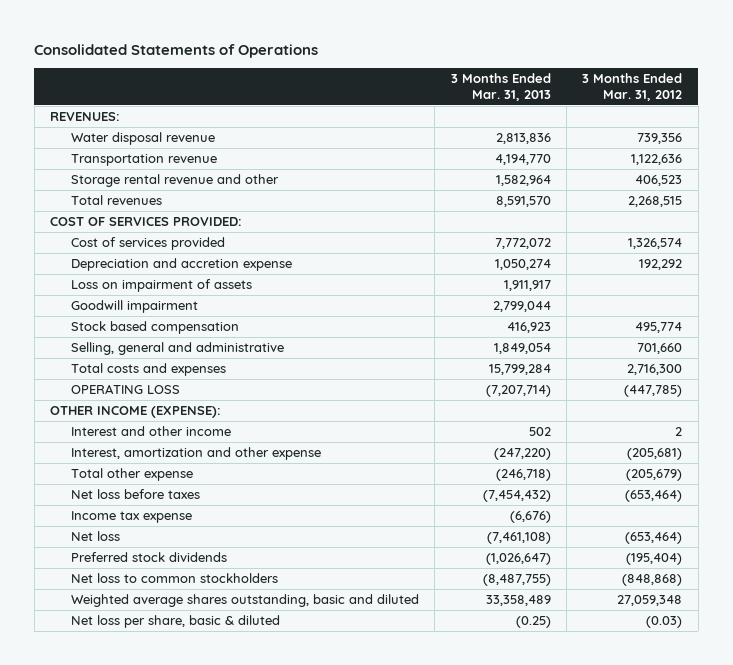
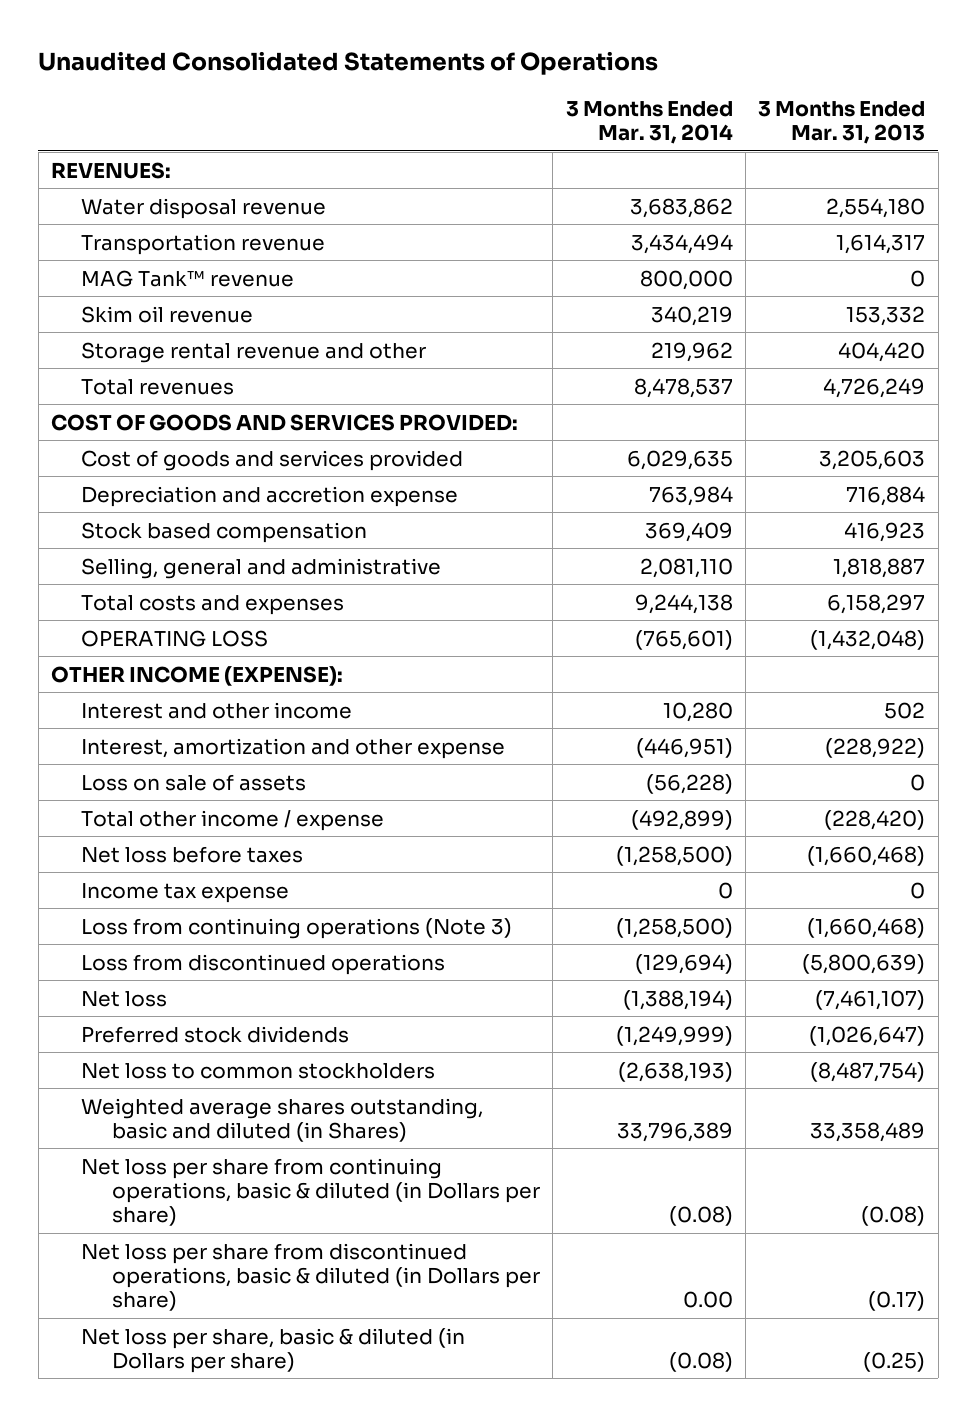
- Consolidated Statements of Operations
+ Unaudited Consolidated Statements of Operations
- | 3 Months Ended Mar. 31, 2013 | 3 Months Ended Mar. 31, 2012
+ | 3 Months Ended Mar. 31, 2014 | 3 Months Ended Mar. 31, 2013
- Water disposal revenue | 2,813,836 | 739,356
- Transportation revenue | 4,194,770 | 1,122,636
- Storage rental revenue and other | 1,582,964 | 406,523
- Total revenues | 8,591,570 | 2,268,515
- COST OF SERVICES PROVIDED:
- Cost of services provided | 7,772,072 | 1,326,574
- Depreciation and accretion expense | 1,050,274 | 192,292
- Loss on impairment of assets | 1,911,917 |
- Goodwill impairment | 2,799,044 |
+ Water disposal revenue | 3,683,862 | 2,554,180
+ Transportation revenue | 3,434,494 | 1,614,317
+ MAG Tank™ revenue | 800,000 | 0
+ Skim oil revenue | 340,219 | 153,332
+ Storage rental revenue and other | 219,962 | 404,420
+ Total revenues | 8,478,537 | 4,726,249
+ COST OF GOODS AND SERVICES PROVIDED:
+ Cost of goods and services provided | 6,029,635 | 3,205,603
+ Depreciation and accretion expense | 763,984 | 716,884
- Selling, general and administrative | 1,849,054 | 701,660
- Total costs and expenses | 15,799,284 | 2,716,300
- OPERATING LOSS | (7,207,714) | (447,785)
+ Selling, general and administrative | 2,081,110 | 1,818,887
+ Total costs and expenses | 9,244,138 | 6,158,297
+ OPERATING LOSS | (765,601) | (1,432,048)
- Interest, amortization and other expense | (247,220) | (205,681)
- Total other expense | (246,718) | (205,679)
- Net loss before taxes | (7,454,432) | (653,464)
- Income tax expense | (6,676) |
- Net loss | (7,461,108) | (653,464)
+ Interest, amortization and other expense | (446,951) | (228,922)
+ Loss on sale of assets | (56,228) | 0
+ Total other income / expense | (492,899) | (228,420)
+ Net loss before taxes | (1,258,500) | (1,660,468)
+ Income tax expense | 0 | 0
+ Loss from continuing operations (Note 3) | (1,258,500) | (1,660,468)
+ Loss from discontinued operations | (129,694) | (5,800,639)
+ Net loss | (1,388,194) | (7,461,107)
- Net loss to common stockholders | (8,487,755) | (848,868)
- Weighted average shares outstanding, basic and diluted | 33,358,489 | 27,059,348
- Net loss per share, basic & diluted | (0.25) | (0.03)
+ Net loss to common stockholders | (2,638,193) | (8,487,754)
+ Weighted average shares outstanding, basic and diluted (in Shares) | 33,796,389 | 33,358,489
+ Net loss per share from continuing operations, basic & diluted (in Dollars per share) | (0.08) | (0.08)
+ Net loss per share from discontinued operations, basic & diluted (in Dollars per share) | 0.00 | (0.17)
+ Net loss per share, basic & diluted (in Dollars per share) | (0.08) | (0.25)

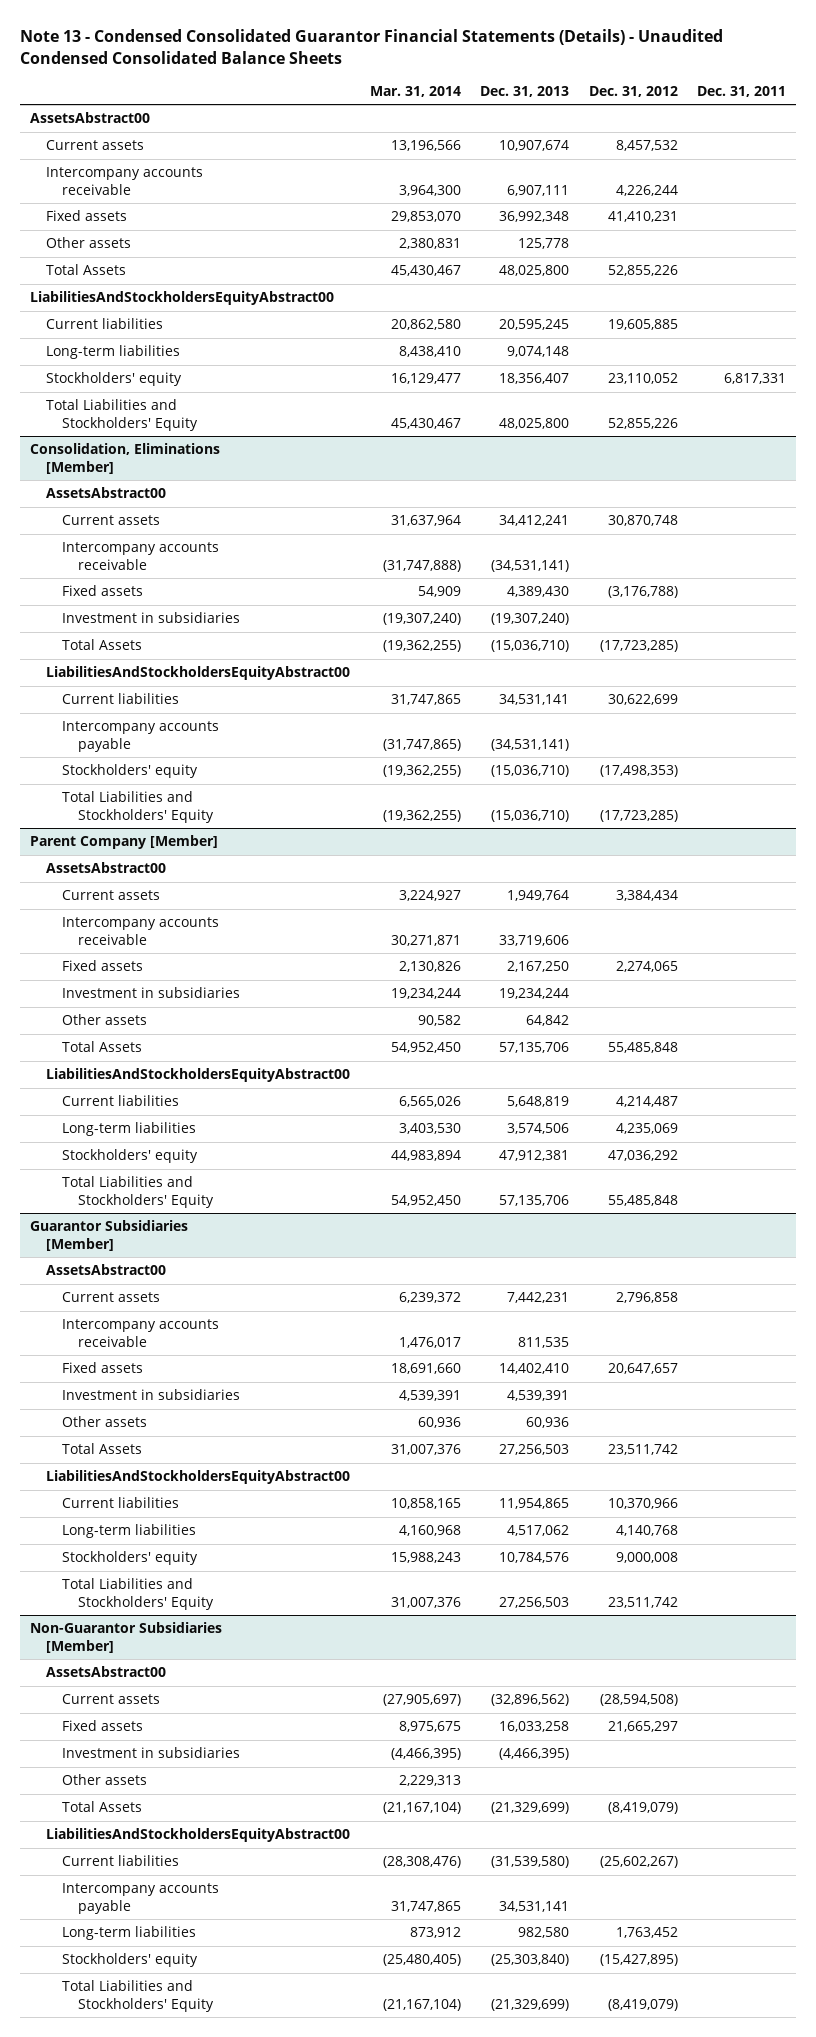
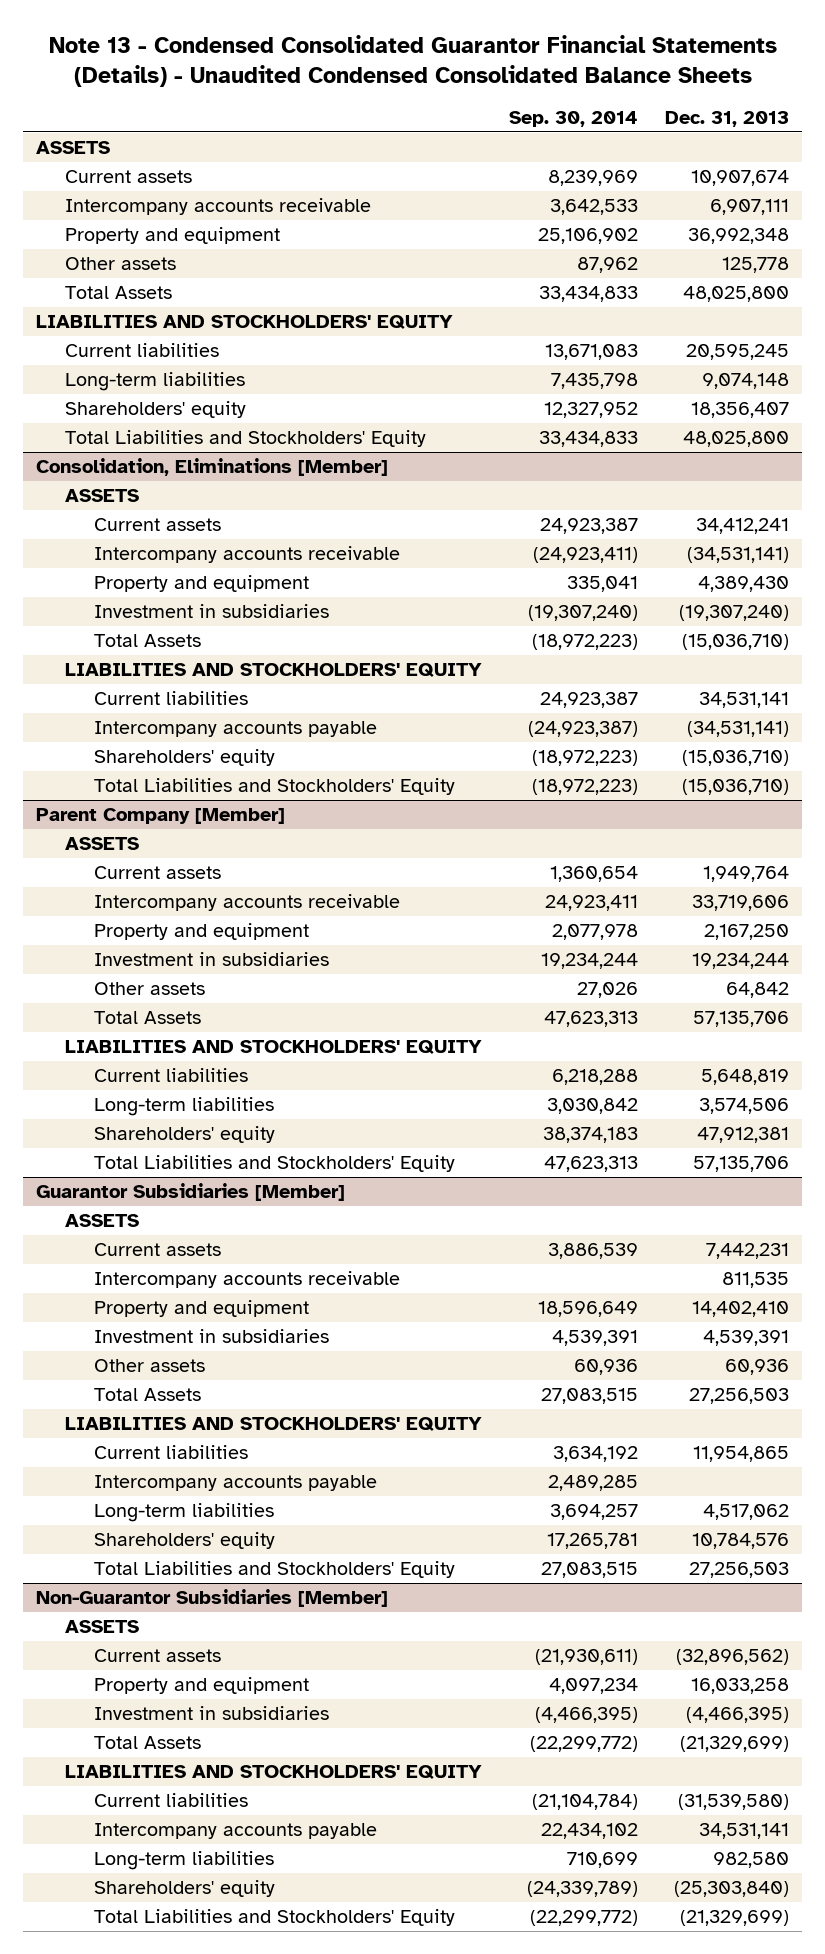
- | Mar. 31, 2014 | Dec. 31, 2013 | Dec. 31, 2012 | Dec. 31, 2011
+ | Sep. 30, 2014 | Dec. 31, 2013
- AssetsAbstract00
+ ASSETS
- Fixed assets | 29,853,070 | 36,992,348 | 41,410,231 |
+ Property and equipment | 25,106,902 | 36,992,348
- LiabilitiesAndStockholdersEquityAbstract00
+ LIABILITIES AND STOCKHOLDERS' EQUITY
- Stockholders' equity | 16,129,477 | 18,356,407 | 23,110,052 | 6,817,331
+ Shareholders' equity | 12,327,952 | 18,356,407
@ Consolidation, Eliminations [Member]
- AssetsAbstract00
+ ASSETS
- Fixed assets | 54,909 | 4,389,430 | (3,176,788) |
+ Property and equipment | 335,041 | 4,389,430
- LiabilitiesAndStockholdersEquityAbstract00
+ LIABILITIES AND STOCKHOLDERS' EQUITY
- Stockholders' equity | (19,362,255) | (15,036,710) | (17,498,353) |
+ Shareholders' equity | (18,972,223) | (15,036,710)
@ Parent Company [Member]
- AssetsAbstract00
+ ASSETS
- Fixed assets | 2,130,826 | 2,167,250 | 2,274,065 |
+ Property and equipment | 2,077,978 | 2,167,250
- LiabilitiesAndStockholdersEquityAbstract00
+ LIABILITIES AND STOCKHOLDERS' EQUITY
- Stockholders' equity | 44,983,894 | 47,912,381 | 47,036,292 |
+ Shareholders' equity | 38,374,183 | 47,912,381
@ Guarantor Subsidiaries [Member]
- AssetsAbstract00
+ ASSETS
- Fixed assets | 18,691,660 | 14,402,410 | 20,647,657 |
+ Property and equipment | 18,596,649 | 14,402,410
- LiabilitiesAndStockholdersEquityAbstract00
+ LIABILITIES AND STOCKHOLDERS' EQUITY
+ Intercompany accounts payable | 2,489,285 |
- Stockholders' equity | 15,988,243 | 10,784,576 | 9,000,008 |
+ Shareholders' equity | 17,265,781 | 10,784,576
@ Non-Guarantor Subsidiaries [Member]
- AssetsAbstract00
+ ASSETS
- Fixed assets | 8,975,675 | 16,033,258 | 21,665,297 |
+ Property and equipment | 4,097,234 | 16,033,258
- Other assets | 2,229,313 | | |
- LiabilitiesAndStockholdersEquityAbstract00
+ LIABILITIES AND STOCKHOLDERS' EQUITY
- Stockholders' equity | (25,480,405) | (25,303,840) | (15,427,895) |
+ Shareholders' equity | (24,339,789) | (25,303,840)

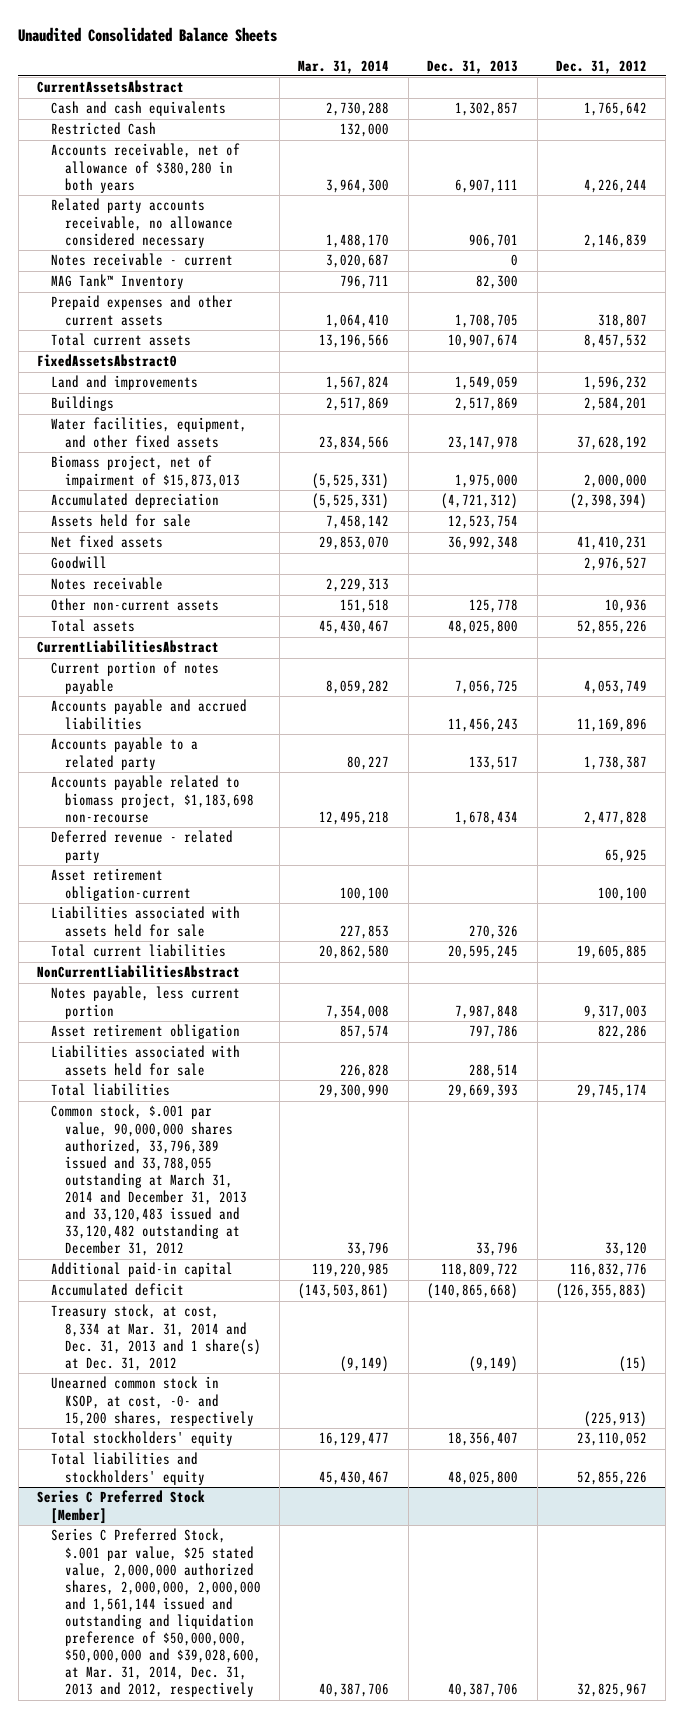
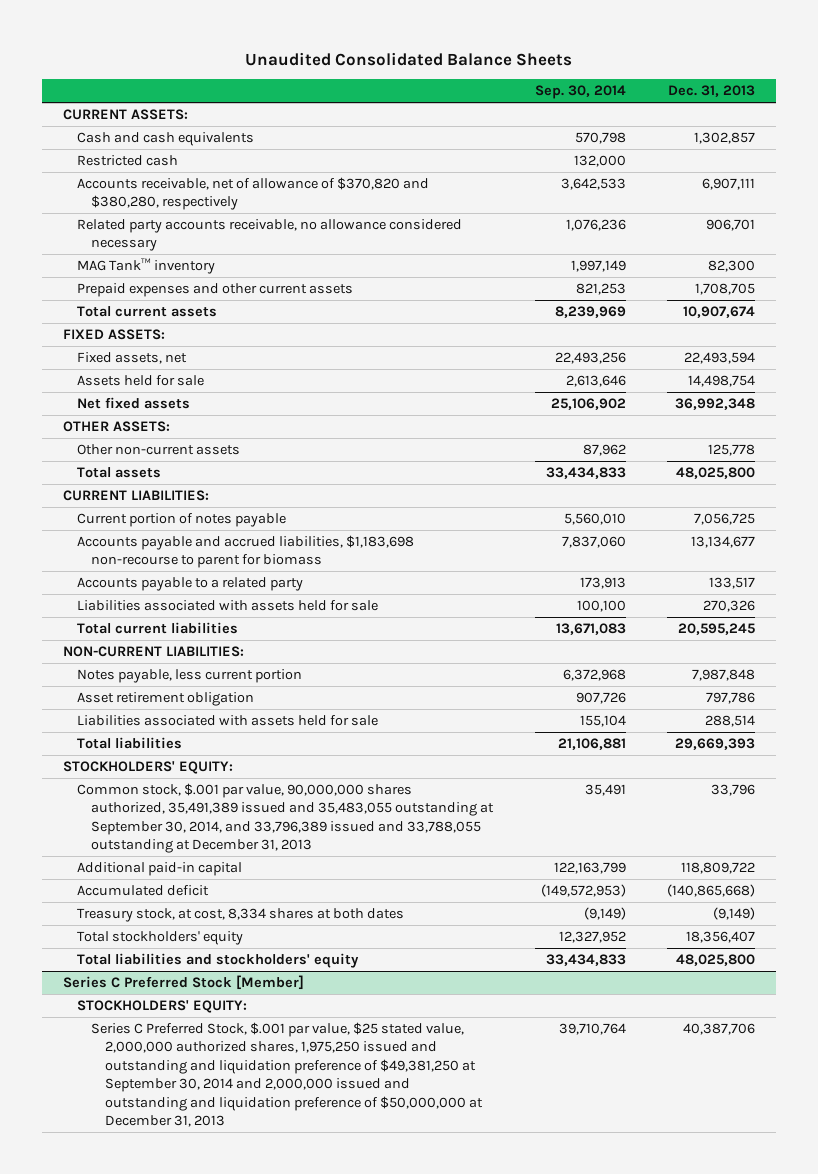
- | Mar. 31, 2014 | Dec. 31, 2013 | Dec. 31, 2012
+ | Sep. 30, 2014 | Dec. 31, 2013
- CurrentAssetsAbstract
+ CURRENT ASSETS:
- Restricted Cash | 132,000 | |
- Accounts receivable, net of allowance of $380,280 in both years | 3,964,300 | 6,907,111 | 4,226,244
+ Restricted cash | 132,000 |
+ Accounts receivable, net of allowance of $370,820 and $380,280, respectively | 3,642,533 | 6,907,111
- Notes receivable - current | 3,020,687 | 0 |
- MAG Tank™ Inventory | 796,711 | 82,300 |
+ MAG Tank™ inventory | 1,997,149 | 82,300
- FixedAssetsAbstract0
- Land and improvements | 1,567,824 | 1,549,059 | 1,596,232
- Buildings | 2,517,869 | 2,517,869 | 2,584,201
- Water facilities, equipment, and other fixed assets | 23,834,566 | 23,147,978 | 37,628,192
- Biomass project, net of impairment of $15,873,013 | (5,525,331) | 1,975,000 | 2,000,000
- Accumulated depreciation | (5,525,331) | (4,721,312) | (2,398,394)
- Assets held for sale | 7,458,142 | 12,523,754 |
+ FIXED ASSETS:
+ Fixed assets, net | 22,493,256 | 22,493,594
+ Assets held for sale | 2,613,646 | 14,498,754
- Goodwill | | | 2,976,527
- Notes receivable | 2,229,313 | |
+ OTHER ASSETS:
- CurrentLiabilitiesAbstract
+ CURRENT LIABILITIES:
- Accounts payable and accrued liabilities | | 11,456,243 | 11,169,896
+ Accounts payable and accrued liabilities, $1,183,698 non-recourse to parent for biomass | 7,837,060 | 13,134,677
- Accounts payable related to biomass project, $1,183,698 non-recourse | 12,495,218 | 1,678,434 | 2,477,828
- Deferred revenue - related party | | | 65,925
- Asset retirement obligation-current | 100,100 | | 100,100
- NonCurrentLiabilitiesAbstract
+ NON-CURRENT LIABILITIES:
- Common stock, $.001 par value, 90,000,000 shares authorized, 33,796,389 issued and 33,788,055 outstanding at March 31, 2014 and December 31, 2013 and 33,120,483 issued and 33,120,482 outstanding at December 31, 2012 | 33,796 | 33,796 | 33,120
+ STOCKHOLDERS' EQUITY:
+ Common stock, $.001 par value, 90,000,000 shares authorized, 35,491,389 issued and 35,483,055 outstanding at September 30, 2014, and 33,796,389 issued and 33,788,055 outstanding at December 31, 2013 | 35,491 | 33,796
- Treasury stock, at cost, 8,334 at Mar. 31, 2014 and Dec. 31, 2013 and 1 share(s) at Dec. 31, 2012 | (9,149) | (9,149) | (15)
- Unearned common stock in KSOP, at cost, -0- and 15,200 shares, respectively | | | (225,913)
+ Treasury stock, at cost, 8,334 shares at both dates | (9,149) | (9,149)
@ Series C Preferred Stock [Member]
- Series C Preferred Stock, $.001 par value, $25 stated value, 2,000,000 authorized shares, 2,000,000, 2,000,000 and 1,561,144 issued and outstanding and liquidation preference of $50,000,000, $50,000,000 and $39,028,600, at Mar. 31, 2014, Dec. 31, 2013 and 2012, respectively | 40,387,706 | 40,387,706 | 32,825,967
+ STOCKHOLDERS' EQUITY:
+ Series C Preferred Stock, $.001 par value, $25 stated value, 2,000,000 authorized shares, 1,975,250 issued and outstanding and liquidation preference of $49,381,250 at September 30, 2014 and 2,000,000 issued and outstanding and liquidation preference of $50,000,000 at December 31, 2013 | 39,710,764 | 40,387,706

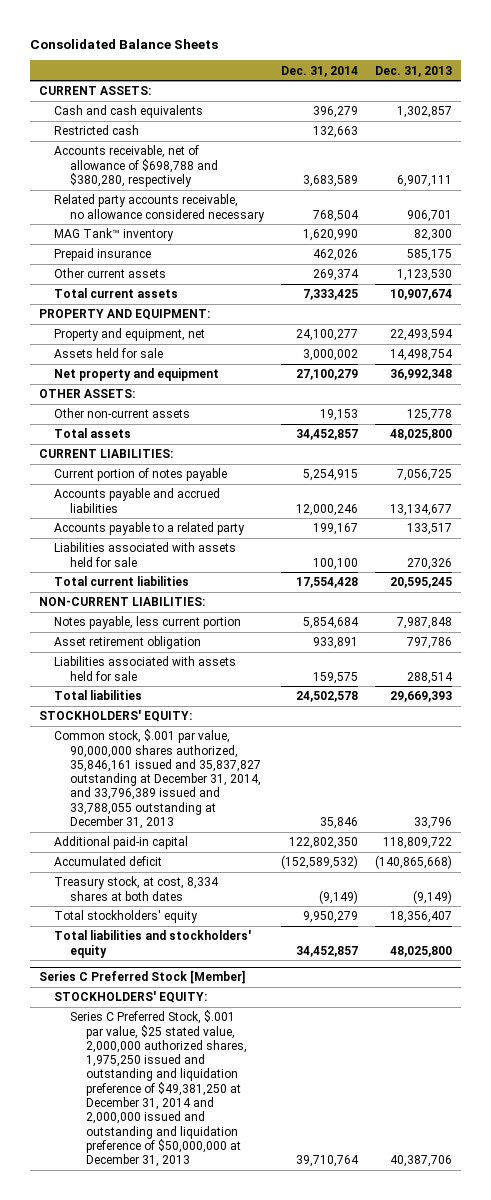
- Unaudited Consolidated Balance Sheets
+ Consolidated Balance Sheets
- | Sep. 30, 2014 | Dec. 31, 2013
+ | Dec. 31, 2014 | Dec. 31, 2013
- Accounts receivable, net of allowance of $370,820 and $380,280, respectively | 3,642,533 | 6,907,111
+ Accounts receivable, net of allowance of $698,788 and $380,280, respectively | 3,683,589 | 6,907,111
- Prepaid expenses and other current assets | 821,253 | 1,708,705
+ Prepaid insurance | 462,026 | 585,175
+ Other current assets | 269,374 | 1,123,530
- FIXED ASSETS:
- Fixed assets, net | 22,493,256 | 22,493,594
+ PROPERTY AND EQUIPMENT:
+ Property and equipment, net | 24,100,277 | 22,493,594
- Net fixed assets | 25,106,902 | 36,992,348
+ Net property and equipment | 27,100,279 | 36,992,348
- Accounts payable and accrued liabilities, $1,183,698 non-recourse to parent for biomass | 7,837,060 | 13,134,677
+ Accounts payable and accrued liabilities | 12,000,246 | 13,134,677
- Common stock, $.001 par value, 90,000,000 shares authorized, 35,491,389 issued and 35,483,055 outstanding at September 30, 2014, and 33,796,389 issued and 33,788,055 outstanding at December 31, 2013 | 35,491 | 33,796
+ Common stock, $.001 par value, 90,000,000 shares authorized, 35,846,161 issued and 35,837,827 outstanding at December 31, 2014, and 33,796,389 issued and 33,788,055 outstanding at December 31, 2013 | 35,846 | 33,796
@ Series C Preferred Stock [Member]
- Series C Preferred Stock, $.001 par value, $25 stated value, 2,000,000 authorized shares, 1,975,250 issued and outstanding and liquidation preference of $49,381,250 at September 30, 2014 and 2,000,000 issued and outstanding and liquidation preference of $50,000,000 at December 31, 2013 | 39,710,764 | 40,387,706
+ Series C Preferred Stock, $.001 par value, $25 stated value, 2,000,000 authorized shares, 1,975,250 issued and outstanding and liquidation preference of $49,381,250 at December 31, 2014 and 2,000,000 issued and outstanding and liquidation preference of $50,000,000 at December 31, 2013 | 39,710,764 | 40,387,706

